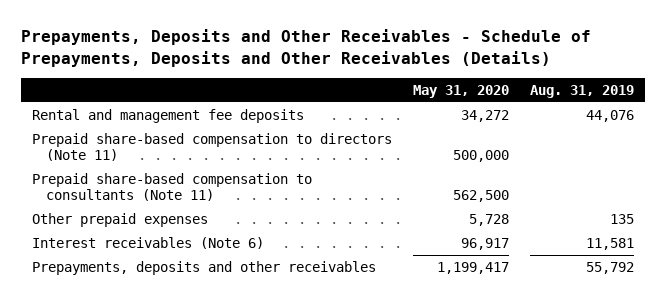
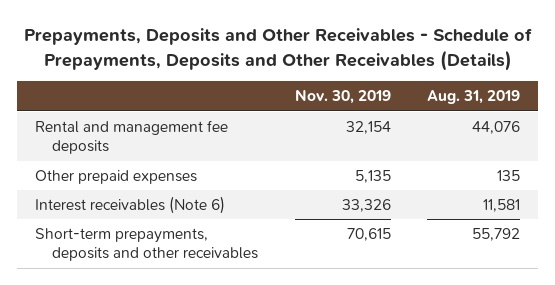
- | May 31, 2020 | Aug. 31, 2019
+ | Nov. 30, 2019 | Aug. 31, 2019
- Prepaid share-based compensation to directors (Note 11) | 500,000 |
- Prepaid share-based compensation to consultants (Note 11) | 562,500 |
- Prepayments, deposits and other receivables | 1,199,417 | 55,792
+ Short-term prepayments, deposits and other receivables | 70,615 | 55,792

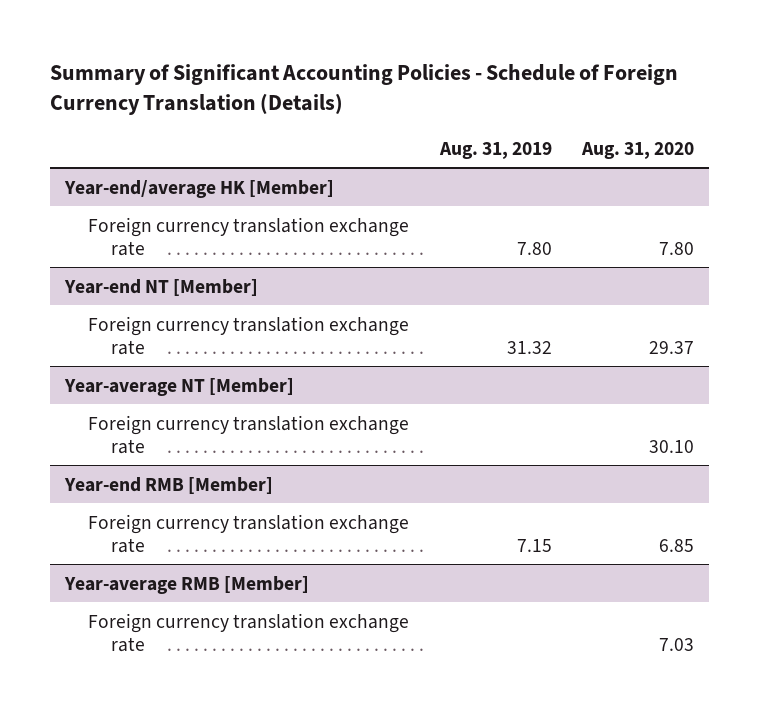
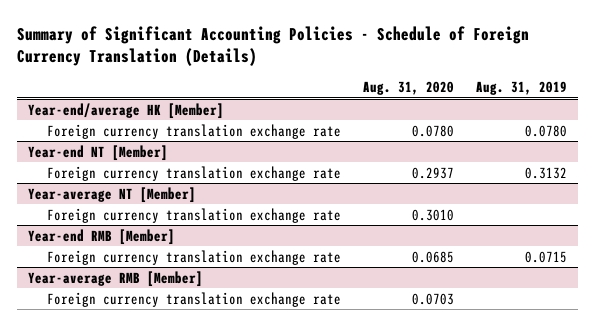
- | Aug. 31, 2019 | Aug. 31, 2020
+ | Aug. 31, 2020 | Aug. 31, 2019
@ Year-end/average HK [Member]
- Foreign currency translation exchange rate | 7.80 | 7.80
+ Foreign currency translation exchange rate | 0.0780 | 0.0780
@ Year-end NT [Member]
- Foreign currency translation exchange rate | 31.32 | 29.37
+ Foreign currency translation exchange rate | 0.2937 | 0.3132
@ Year-average NT [Member]
- Foreign currency translation exchange rate | | 30.10
+ Foreign currency translation exchange rate | 0.3010 |
@ Year-end RMB [Member]
- Foreign currency translation exchange rate | 7.15 | 6.85
+ Foreign currency translation exchange rate | 0.0685 | 0.0715
@ Year-average RMB [Member]
- Foreign currency translation exchange rate | | 7.03
+ Foreign currency translation exchange rate | 0.0703 |

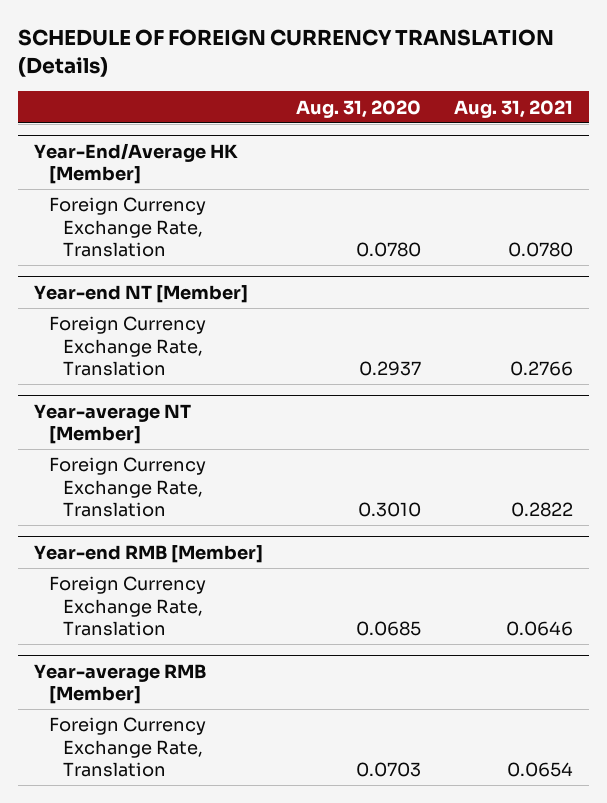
- Summary of Significant Accounting Policies - Schedule of Foreign Currency Translation (Details)
+ SCHEDULE OF FOREIGN CURRENCY TRANSLATION (Details)
- | Aug. 31, 2020 | Aug. 31, 2019
+ | Aug. 31, 2020 | Aug. 31, 2021
- Year-end/average HK [Member]
- Foreign currency translation exchange rate | 0.0780 | 0.0780
+ Year-End/Average HK [Member]
+ Foreign Currency Exchange Rate, Translation | 0.0780 | 0.0780
@ Year-end NT [Member]
- Foreign currency translation exchange rate | 0.2937 | 0.3132
+ Foreign Currency Exchange Rate, Translation | 0.2937 | 0.2766
@ Year-average NT [Member]
- Foreign currency translation exchange rate | 0.3010 |
+ Foreign Currency Exchange Rate, Translation | 0.3010 | 0.2822
@ Year-end RMB [Member]
- Foreign currency translation exchange rate | 0.0685 | 0.0715
+ Foreign Currency Exchange Rate, Translation | 0.0685 | 0.0646
@ Year-average RMB [Member]
- Foreign currency translation exchange rate | 0.0703 |
+ Foreign Currency Exchange Rate, Translation | 0.0703 | 0.0654

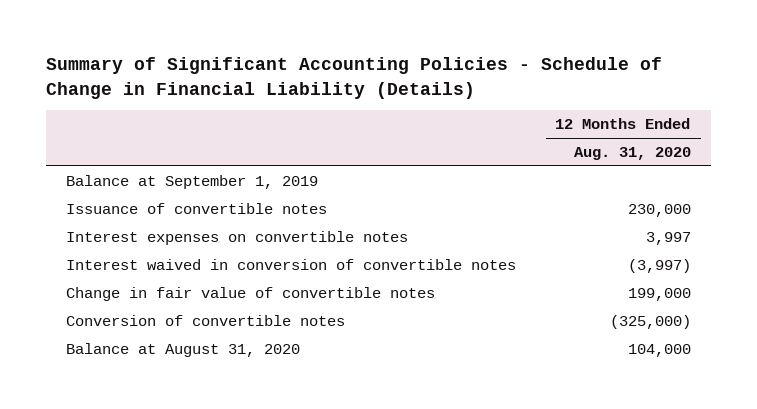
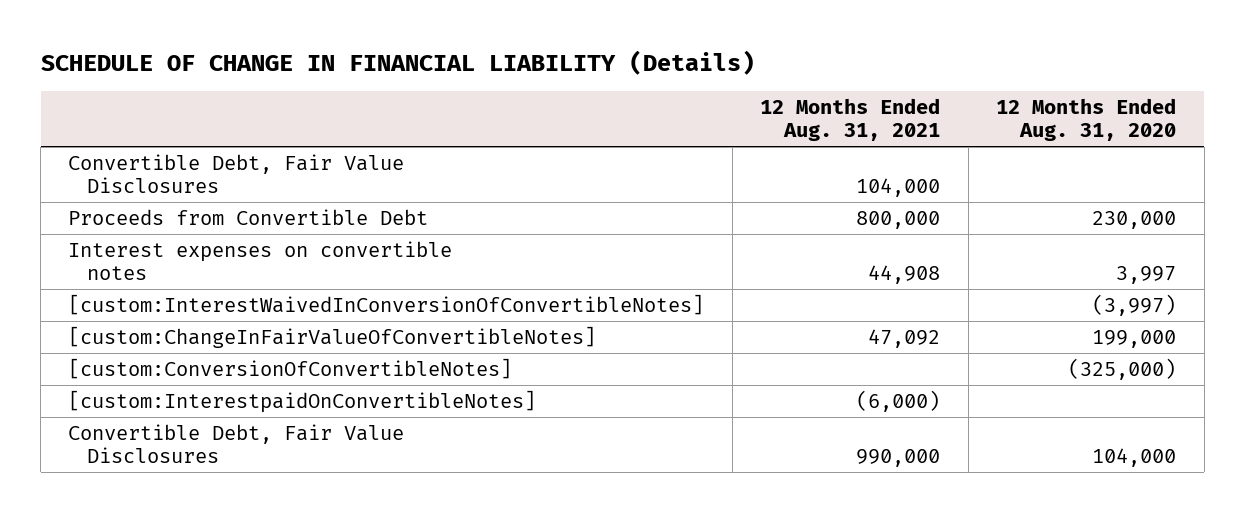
- Summary of Significant Accounting Policies - Schedule of Change in Financial Liability (Details)
+ SCHEDULE OF CHANGE IN FINANCIAL LIABILITY (Details)
- | 12 Months Ended Aug. 31, 2020
+ | 12 Months Ended Aug. 31, 2021 | 12 Months Ended Aug. 31, 2020
- Balance at September 1, 2019
- Issuance of convertible notes | 230,000
+ Convertible Debt, Fair Value Disclosures | 104,000 |
+ Proceeds from Convertible Debt | 800,000 | 230,000
- Interest waived in conversion of convertible notes | (3,997)
- Change in fair value of convertible notes | 199,000
- Conversion of convertible notes | (325,000)
- Balance at August 31, 2020 | 104,000
+ [custom:InterestWaivedInConversionOfConvertibleNotes] | | (3,997)
+ [custom:ChangeInFairValueOfConvertibleNotes] | 47,092 | 199,000
+ [custom:ConversionOfConvertibleNotes] | | (325,000)
+ [custom:InterestpaidOnConvertibleNotes] | (6,000) |
+ Convertible Debt, Fair Value Disclosures | 990,000 | 104,000

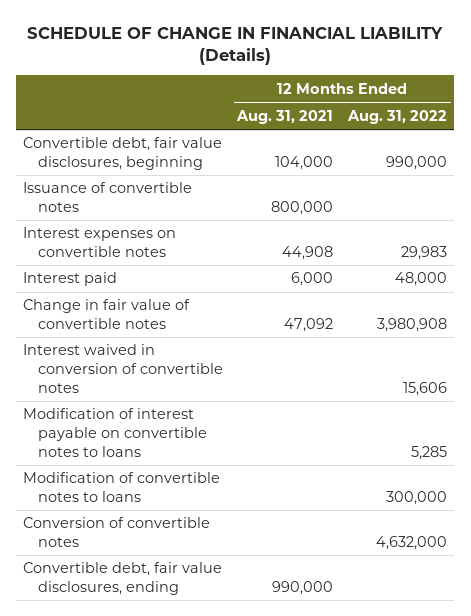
- | 12 Months Ended Aug. 31, 2021 | 12 Months Ended Aug. 31, 2020
+ | 12 Months Ended Aug. 31, 2021 | 12 Months Ended Aug. 31, 2022
- Convertible Debt, Fair Value Disclosures | 104,000 |
- Proceeds from Convertible Debt | 800,000 | 230,000
+ Convertible debt, fair value disclosures, beginning | 104,000 | 990,000
+ Issuance of convertible notes | 800,000 |
- [custom:InterestWaivedInConversionOfConvertibleNotes] | | (3,997)
- [custom:ChangeInFairValueOfConvertibleNotes] | 47,092 | 199,000
- [custom:ConversionOfConvertibleNotes] | | (325,000)
- [custom:InterestpaidOnConvertibleNotes] | (6,000) |
- Convertible Debt, Fair Value Disclosures | 990,000 | 104,000
+ Interest paid | 6,000 | 48,000
+ Change in fair value of convertible notes | 47,092 | 3,980,908
+ Interest waived in conversion of convertible notes | | 15,606
+ Modification of interest payable on convertible notes to loans | | 5,285
+ Modification of convertible notes to loans | | 300,000
+ Conversion of convertible notes | | 4,632,000
+ Convertible debt, fair value disclosures, ending | 990,000 |

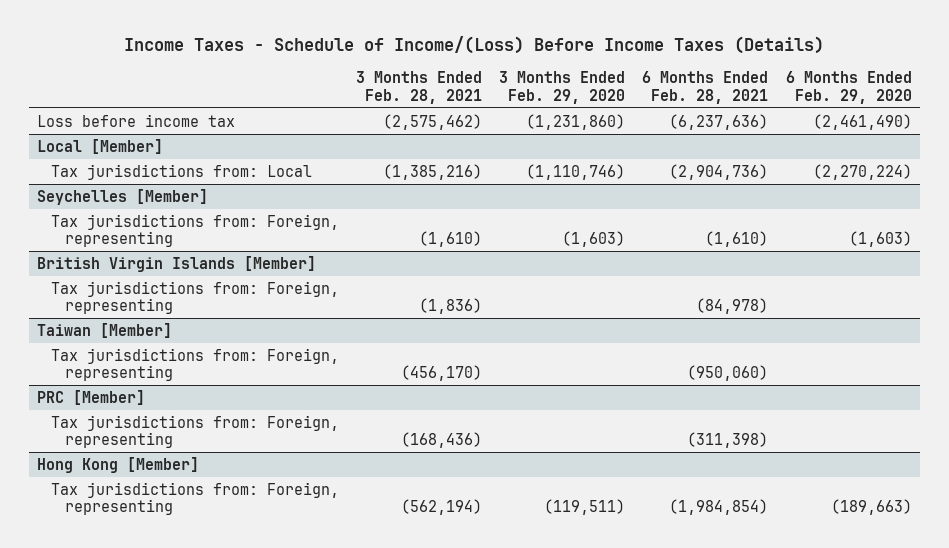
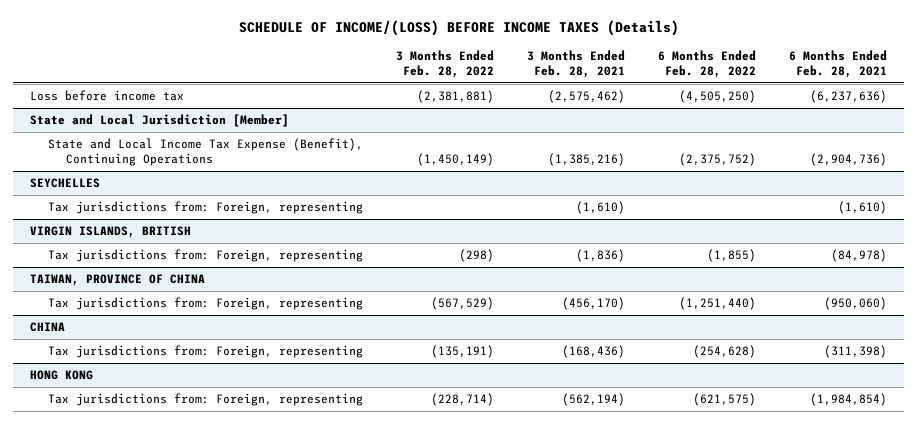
- Income Taxes - Schedule of Income/(Loss) Before Income Taxes (Details)
+ SCHEDULE OF INCOME/(LOSS) BEFORE INCOME TAXES (Details)
- | 3 Months Ended Feb. 28, 2021 | 3 Months Ended Feb. 29, 2020 | 6 Months Ended Feb. 28, 2021 | 6 Months Ended Feb. 29, 2020
+ | 3 Months Ended Feb. 28, 2022 | 3 Months Ended Feb. 28, 2021 | 6 Months Ended Feb. 28, 2022 | 6 Months Ended Feb. 28, 2021
- Local [Member]
- Tax jurisdictions from: Local | (1,385,216) | (1,110,746) | (2,904,736) | (2,270,224)
- Seychelles [Member]
+ State and Local Jurisdiction [Member]
+ State and Local Income Tax Expense (Benefit), Continuing Operations | (1,450,149) | (1,385,216) | (2,375,752) | (2,904,736)
+ SEYCHELLES
- British Virgin Islands [Member]
+ VIRGIN ISLANDS, BRITISH
- Taiwan [Member]
+ TAIWAN, PROVINCE OF CHINA
- PRC [Member]
+ CHINA
- Hong Kong [Member]
+ HONG KONG

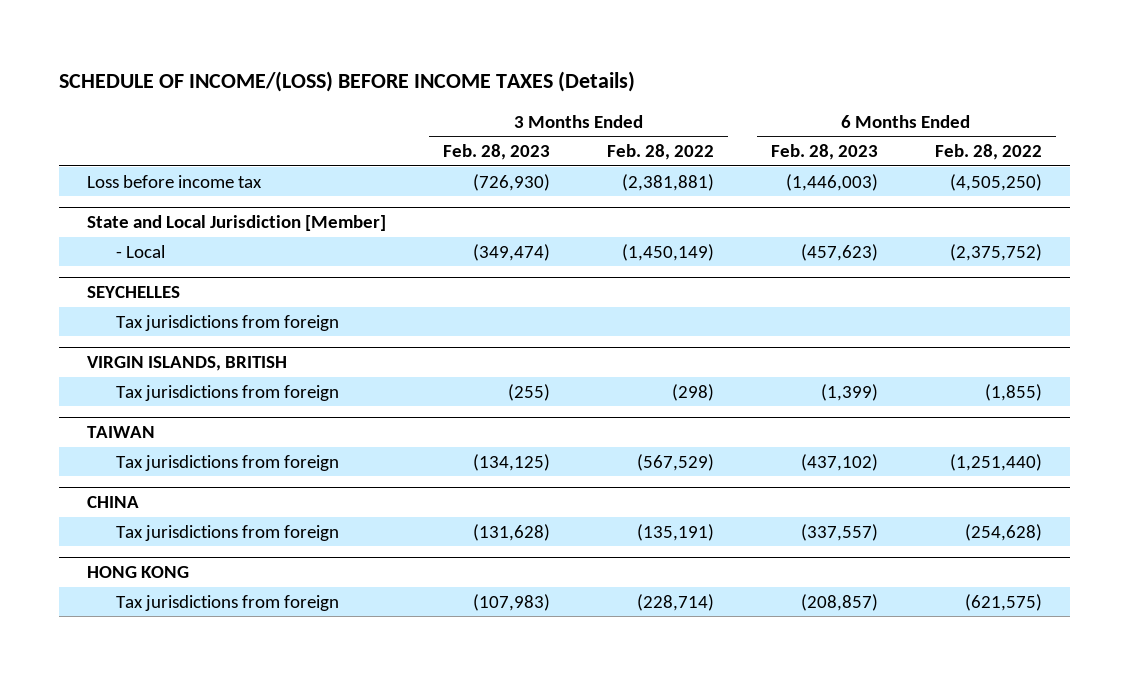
- | 3 Months Ended Feb. 28, 2022 | 3 Months Ended Feb. 28, 2021 | 6 Months Ended Feb. 28, 2022 | 6 Months Ended Feb. 28, 2021
+ | 3 Months Ended Feb. 28, 2023 | 3 Months Ended Feb. 28, 2022 | 6 Months Ended Feb. 28, 2023 | 6 Months Ended Feb. 28, 2022
@ State and Local Jurisdiction [Member]
- State and Local Income Tax Expense (Benefit), Continuing Operations | (1,450,149) | (1,385,216) | (2,375,752) | (2,904,736)
+ - Local | (349,474) | (1,450,149) | (457,623) | (2,375,752)
@ SEYCHELLES
- Tax jurisdictions from: Foreign, representing | | (1,610) | | (1,610)
+ Tax jurisdictions from foreign
@ VIRGIN ISLANDS, BRITISH
- Tax jurisdictions from: Foreign, representing | (298) | (1,836) | (1,855) | (84,978)
- TAIWAN, PROVINCE OF CHINA
- Tax jurisdictions from: Foreign, representing | (567,529) | (456,170) | (1,251,440) | (950,060)
@ VIRGIN ISLANDS, BRITISH
+ Tax jurisdictions from foreign | (255) | (298) | (1,399) | (1,855)
+ TAIWAN
+ Tax jurisdictions from foreign | (134,125) | (567,529) | (437,102) | (1,251,440)
@ CHINA
- Tax jurisdictions from: Foreign, representing | (135,191) | (168,436) | (254,628) | (311,398)
+ Tax jurisdictions from foreign | (131,628) | (135,191) | (337,557) | (254,628)
@ HONG KONG
- Tax jurisdictions from: Foreign, representing | (228,714) | (562,194) | (621,575) | (1,984,854)
+ Tax jurisdictions from foreign | (107,983) | (228,714) | (208,857) | (621,575)

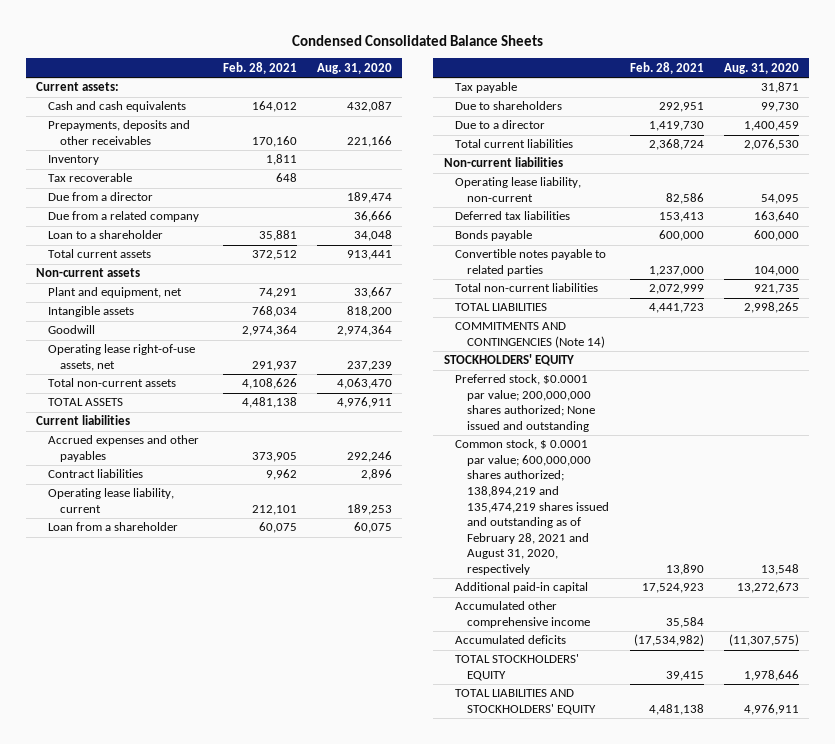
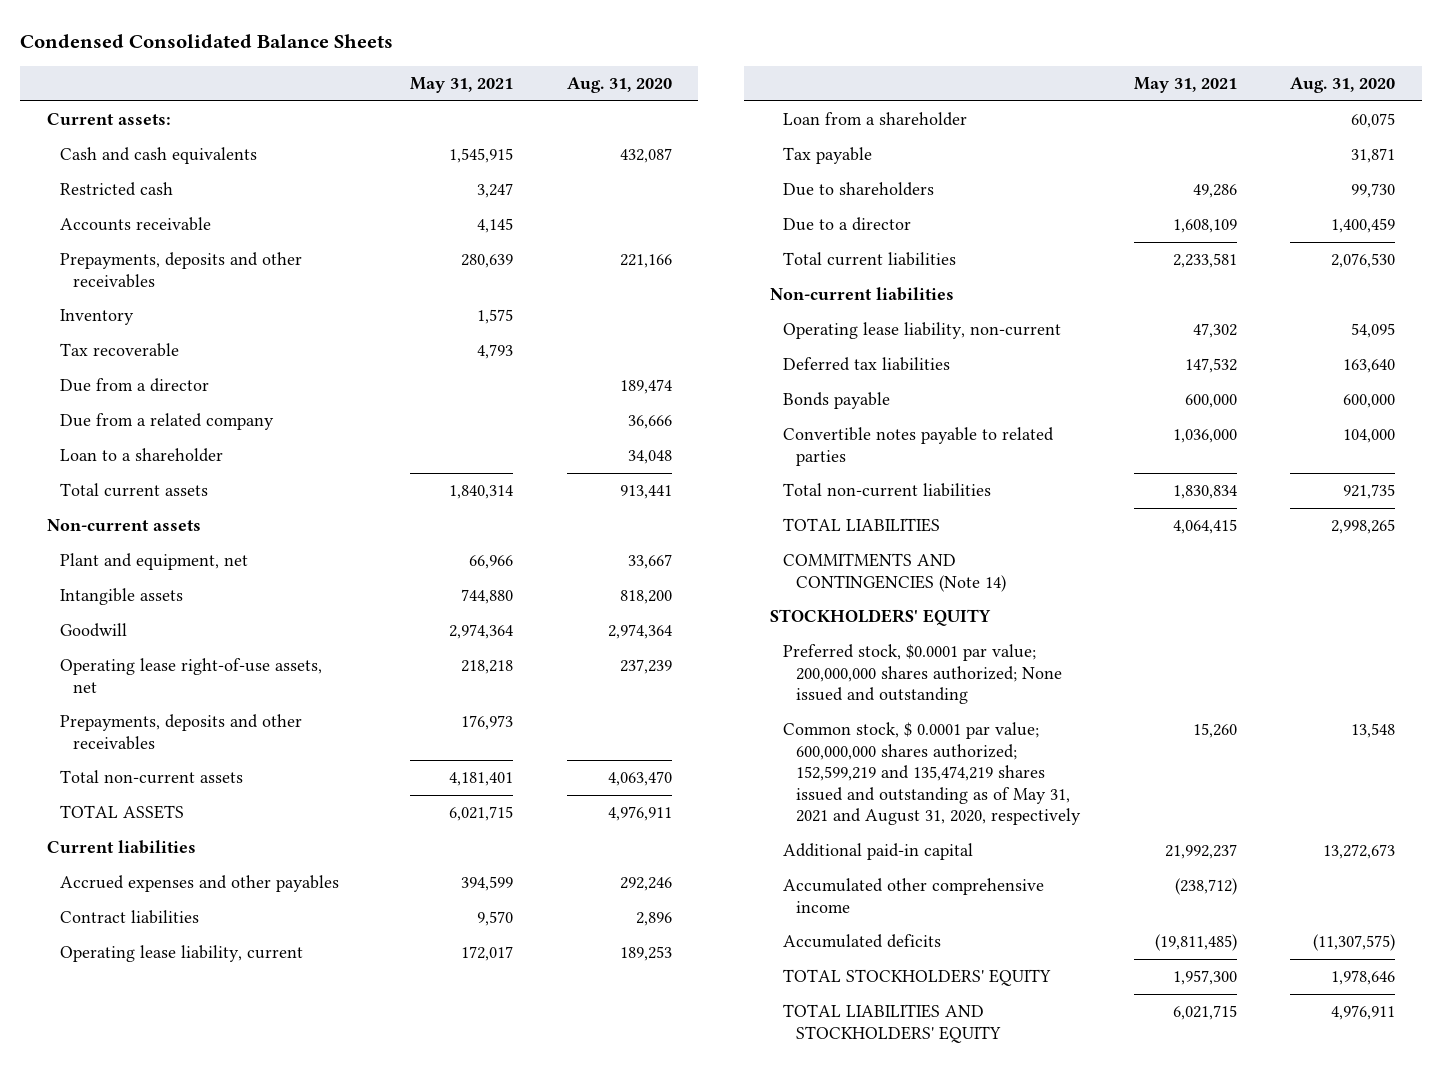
- | Feb. 28, 2021 | Aug. 31, 2020
+ | May 31, 2021 | Aug. 31, 2020
+ Restricted cash | 3,247 |
+ Accounts receivable | 4,145 |
+ Prepayments, deposits and other receivables | 176,973 |
- Common stock, $ 0.0001 par value; 600,000,000 shares authorized; 138,894,219 and 135,474,219 shares issued and outstanding as of February 28, 2021 and August 31, 2020, respectively | 13,890 | 13,548
+ Common stock, $ 0.0001 par value; 600,000,000 shares authorized; 152,599,219 and 135,474,219 shares issued and outstanding as of May 31, 2021 and August 31, 2020, respectively | 15,260 | 13,548

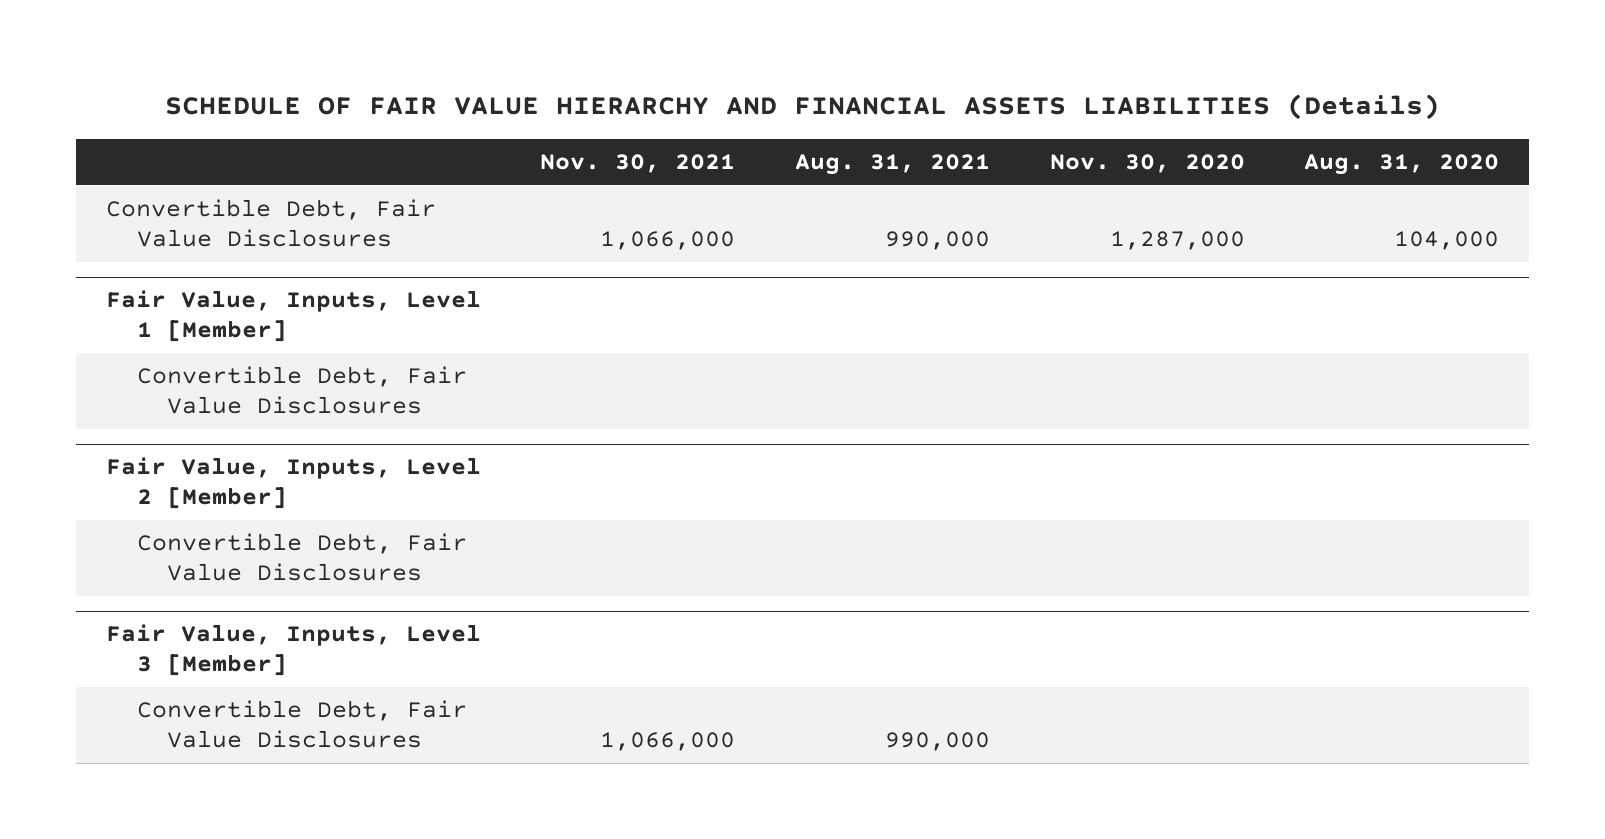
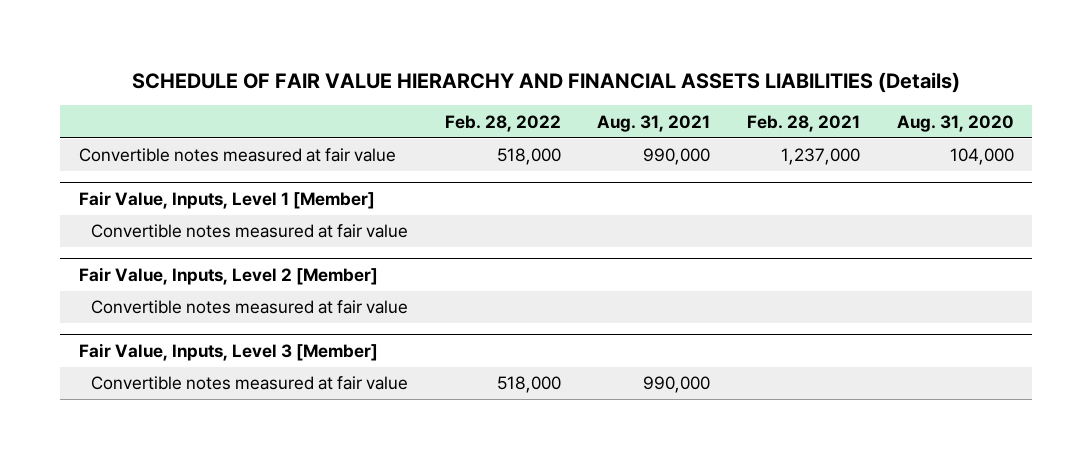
- | Nov. 30, 2021 | Aug. 31, 2021 | Nov. 30, 2020 | Aug. 31, 2020
+ | Feb. 28, 2022 | Aug. 31, 2021 | Feb. 28, 2021 | Aug. 31, 2020
- Convertible Debt, Fair Value Disclosures | 1,066,000 | 990,000 | 1,287,000 | 104,000
+ Convertible notes measured at fair value | 518,000 | 990,000 | 1,237,000 | 104,000
@ Fair Value, Inputs, Level 1 [Member]
- Convertible Debt, Fair Value Disclosures
+ Convertible notes measured at fair value
@ Fair Value, Inputs, Level 2 [Member]
- Convertible Debt, Fair Value Disclosures
+ Convertible notes measured at fair value
@ Fair Value, Inputs, Level 3 [Member]
- Convertible Debt, Fair Value Disclosures | 1,066,000 | 990,000 | |
+ Convertible notes measured at fair value | 518,000 | 990,000 | |

